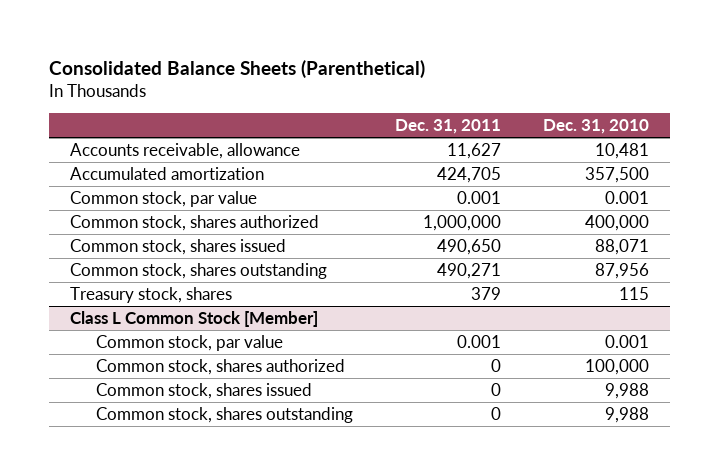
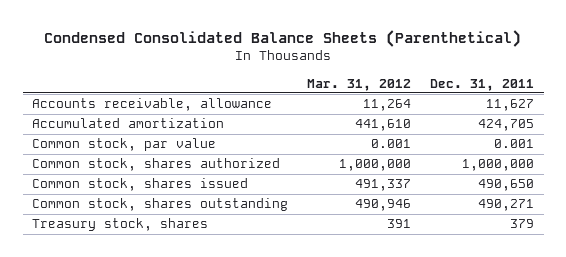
- Consolidated Balance Sheets (Parenthetical)
+ Condensed Consolidated Balance Sheets (Parenthetical)
- | Dec. 31, 2011 | Dec. 31, 2010
+ | Mar. 31, 2012 | Dec. 31, 2011
- Class L Common Stock [Member]
- Common stock, par value | 0.001 | 0.001
- Common stock, shares authorized | 0 | 100,000
- Common stock, shares issued | 0 | 9,988
- Common stock, shares outstanding | 0 | 9,988

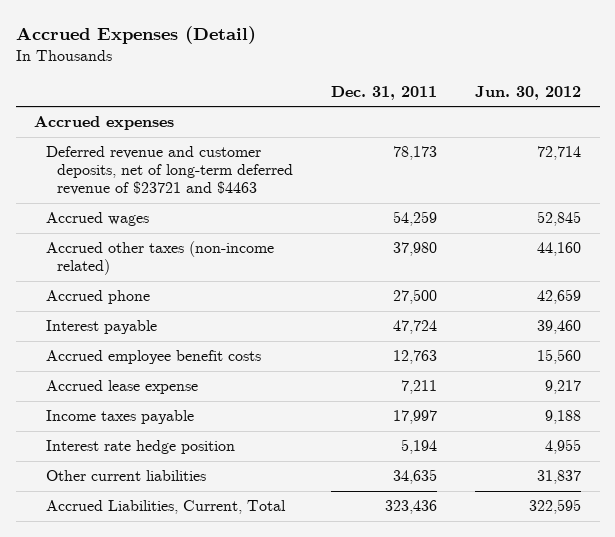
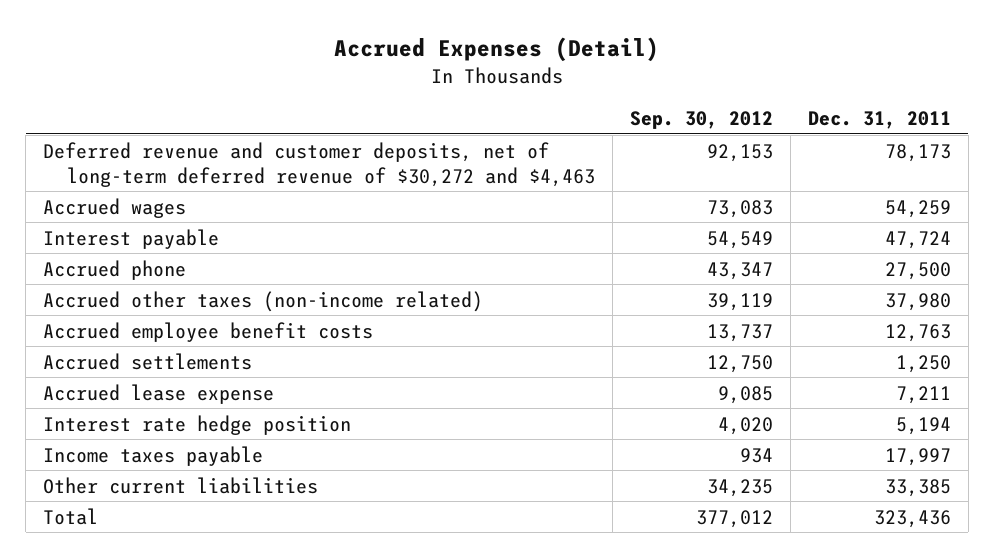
- | Dec. 31, 2011 | Jun. 30, 2012
+ | Sep. 30, 2012 | Dec. 31, 2011
- Accrued expenses
- Deferred revenue and customer deposits, net of long-term deferred revenue of $23721 and $4463 | 78,173 | 72,714
+ Deferred revenue and customer deposits, net of long-term deferred revenue of $30,272 and $4,463 | 92,153 | 78,173
moved down: Accrued phone | 43,347 | 27,500
moved down: Accrued other taxes (non-income related) | 39,119 | 37,980
+ Accrued settlements | 12,750 | 1,250
- Other current liabilities | 34,635 | 31,837
- Accrued Liabilities, Current, Total | 323,436 | 322,595
moved down: Income taxes payable | 934 | 17,997
+ Other current liabilities | 34,235 | 33,385
+ Total | 377,012 | 323,436

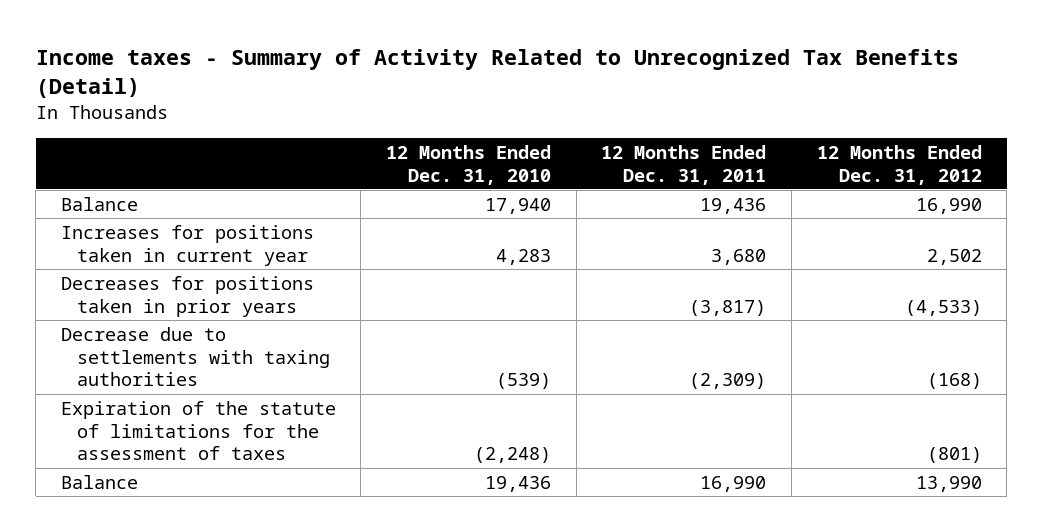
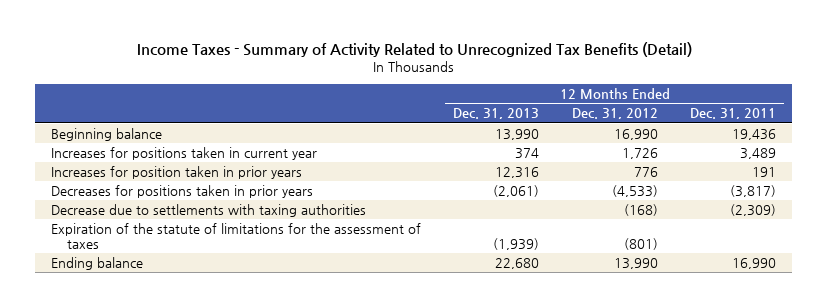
- Income taxes - Summary of Activity Related to Unrecognized Tax Benefits (Detail)
+ Income Taxes - Summary of Activity Related to Unrecognized Tax Benefits (Detail)
- | 12 Months Ended Dec. 31, 2010 | 12 Months Ended Dec. 31, 2011 | 12 Months Ended Dec. 31, 2012
+ | 12 Months Ended Dec. 31, 2013 | 12 Months Ended Dec. 31, 2012 | 12 Months Ended Dec. 31, 2011
- Balance | 17,940 | 19,436 | 16,990
- Increases for positions taken in current year | 4,283 | 3,680 | 2,502
+ Beginning balance | 13,990 | 16,990 | 19,436
+ Increases for positions taken in current year | 374 | 1,726 | 3,489
+ Increases for position taken in prior years | 12,316 | 776 | 191
- Balance | 19,436 | 16,990 | 13,990
+ Ending balance | 22,680 | 13,990 | 16,990

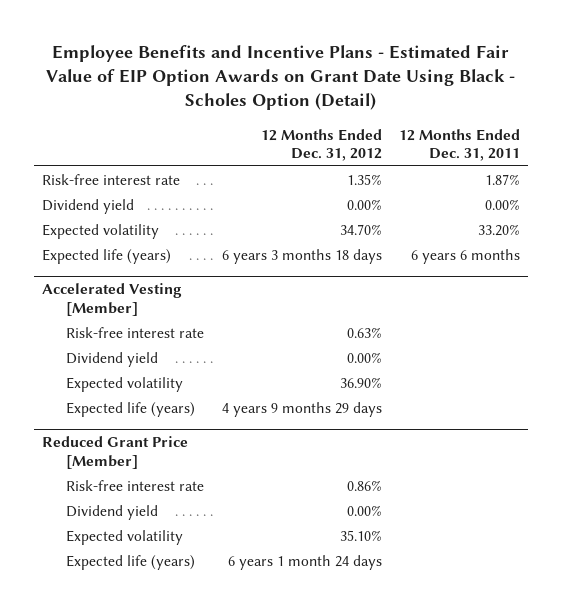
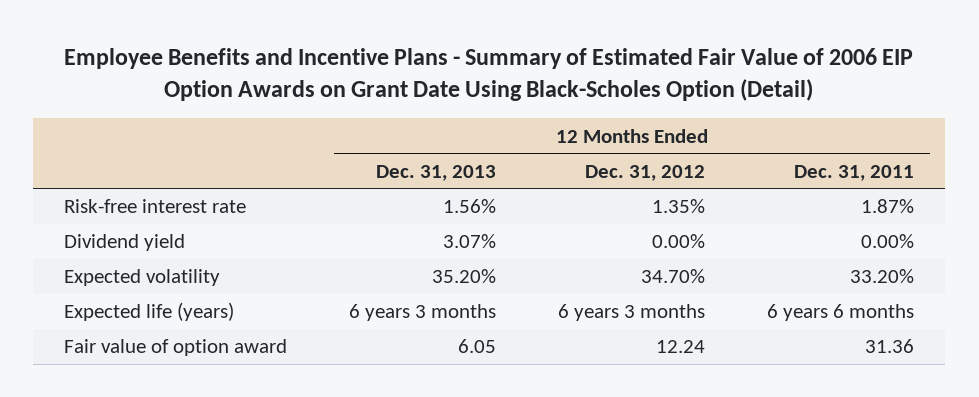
- Employee Benefits and Incentive Plans - Estimated Fair Value of EIP Option Awards on Grant Date Using Black - Scholes Option (Detail)
+ Employee Benefits and Incentive Plans - Summary of Estimated Fair Value of 2006 EIP Option Awards on Grant Date Using Black-Scholes Option (Detail)
- | 12 Months Ended Dec. 31, 2012 | 12 Months Ended Dec. 31, 2011
+ | 12 Months Ended Dec. 31, 2013 | 12 Months Ended Dec. 31, 2012 | 12 Months Ended Dec. 31, 2011
- Expected life (years) | 6 years 3 months 18 days | 6 years 6 months
- Accelerated Vesting [Member]
- Risk-free interest rate | 0.63% |
- Dividend yield | 0.00% |
- Expected volatility | 36.90% |
- Expected life (years) | 4 years 9 months 29 days |
- Reduced Grant Price [Member]
- Risk-free interest rate | 0.86% |
- Dividend yield | 0.00% |
- Expected volatility | 35.10% |
- Expected life (years) | 6 years 1 month 24 days |
+ Expected life (years) | 6 years 3 months | 6 years 3 months | 6 years 6 months
+ Fair value of option award | 6.05 | 12.24 | 31.36

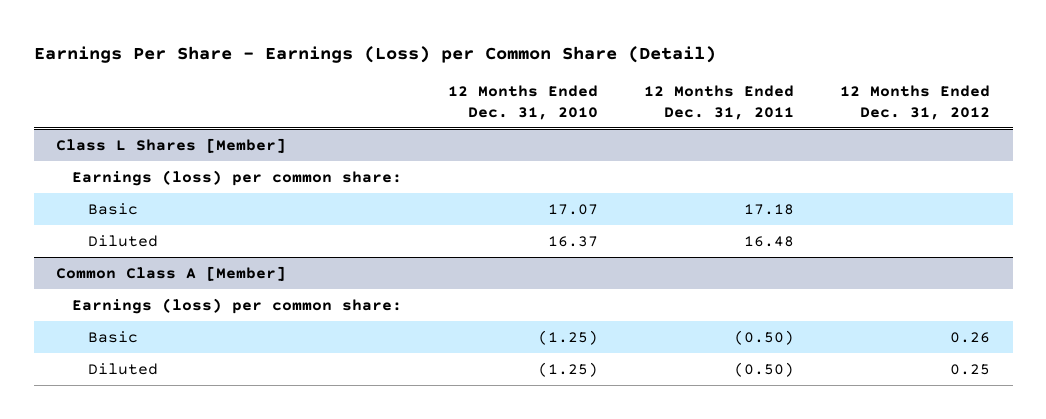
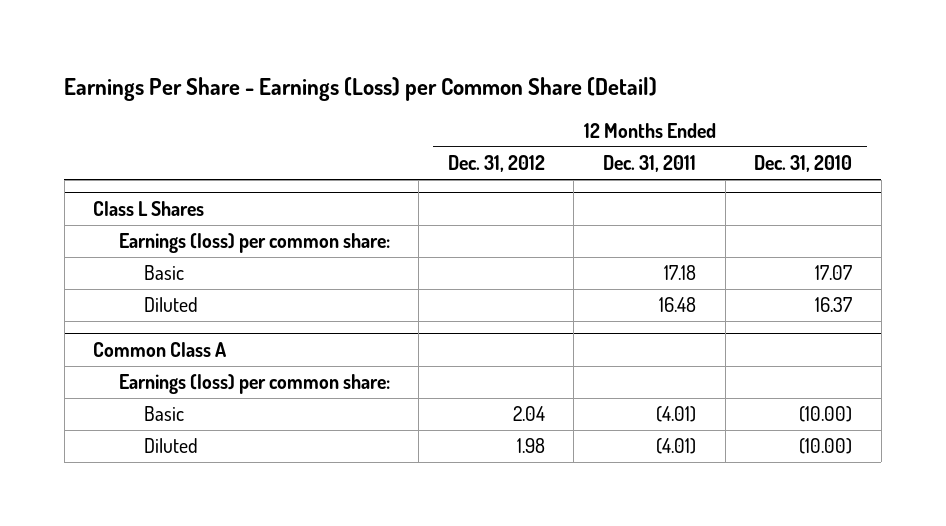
- | 12 Months Ended Dec. 31, 2010 | 12 Months Ended Dec. 31, 2011 | 12 Months Ended Dec. 31, 2012
+ | 12 Months Ended Dec. 31, 2012 | 12 Months Ended Dec. 31, 2011 | 12 Months Ended Dec. 31, 2010
- Class L Shares [Member]
+ Class L Shares
- Common Class A [Member]
+ Common Class A
- Basic | (1.25) | (0.50) | 0.26
- Diluted | (1.25) | (0.50) | 0.25
+ Basic | 2.04 | (4.01) | (10.00)
+ Diluted | 1.98 | (4.01) | (10.00)

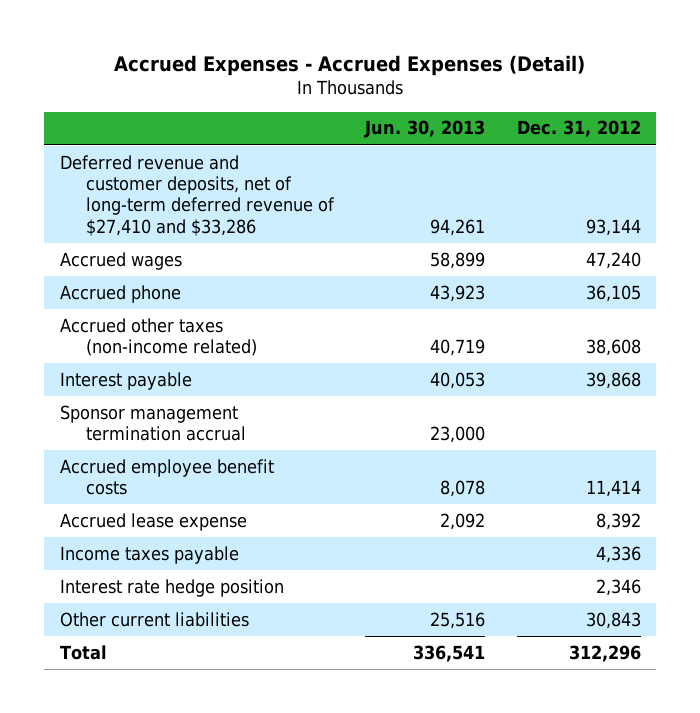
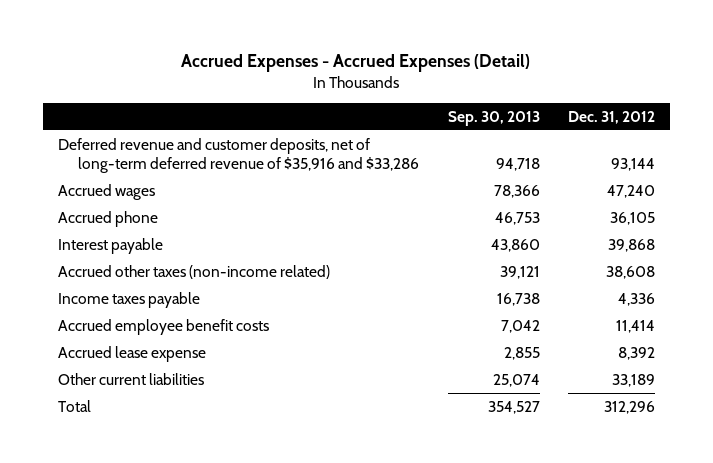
- | Jun. 30, 2013 | Dec. 31, 2012
+ | Sep. 30, 2013 | Dec. 31, 2012
- Deferred revenue and customer deposits, net of long-term deferred revenue of $27,410 and $33,286 | 94,261 | 93,144
+ Deferred revenue and customer deposits, net of long-term deferred revenue of $35,916 and $33,286 | 94,718 | 93,144
- Sponsor management termination accrual | 23,000 |
moved down: Accrued other taxes (non-income related) | 39,121 | 38,608
moved up: Income taxes payable | 16,738 | 4,336
- Interest rate hedge position | | 2,346
- Other current liabilities | 25,516 | 30,843
+ Other current liabilities | 25,074 | 33,189

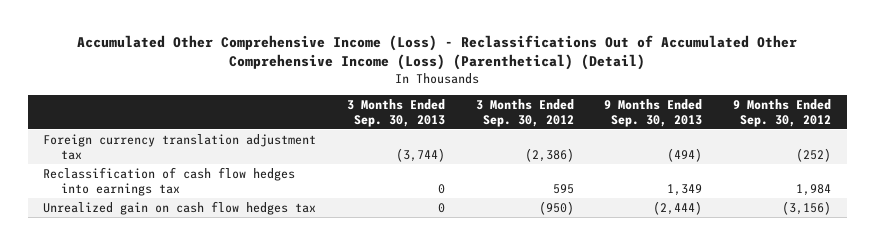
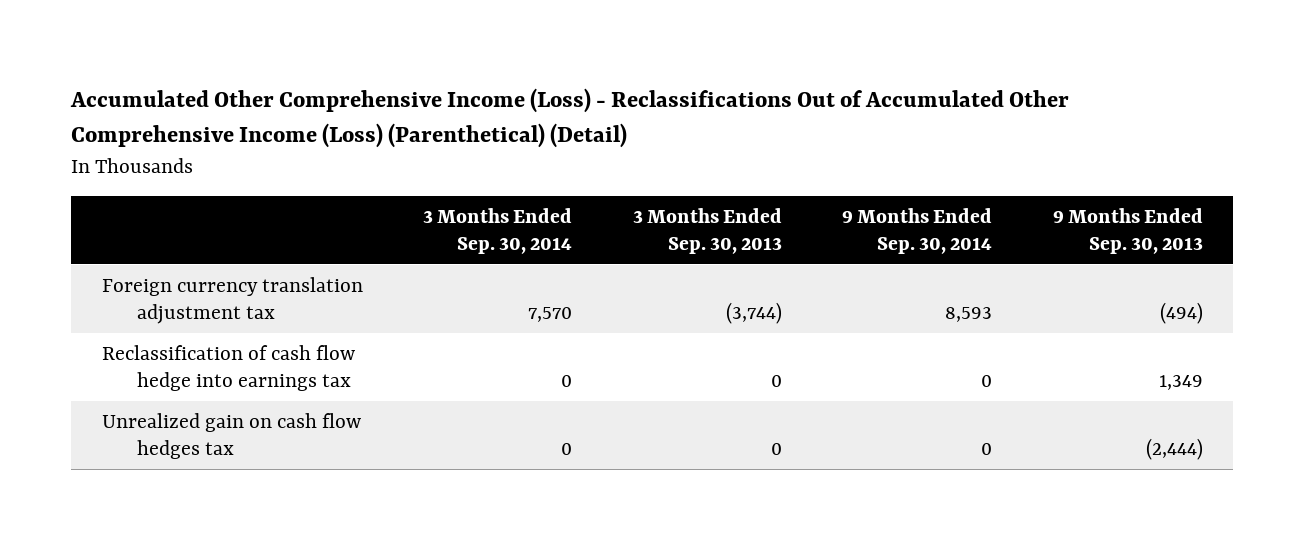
- | 3 Months Ended Sep. 30, 2013 | 3 Months Ended Sep. 30, 2012 | 9 Months Ended Sep. 30, 2013 | 9 Months Ended Sep. 30, 2012
+ | 3 Months Ended Sep. 30, 2014 | 3 Months Ended Sep. 30, 2013 | 9 Months Ended Sep. 30, 2014 | 9 Months Ended Sep. 30, 2013
- Reclassification of cash flow hedges into earnings tax | 0 | 595 | 1,349 | 1,984
+ Reclassification of cash flow hedge into earnings tax | 0 | 0 | 0 | 1,349

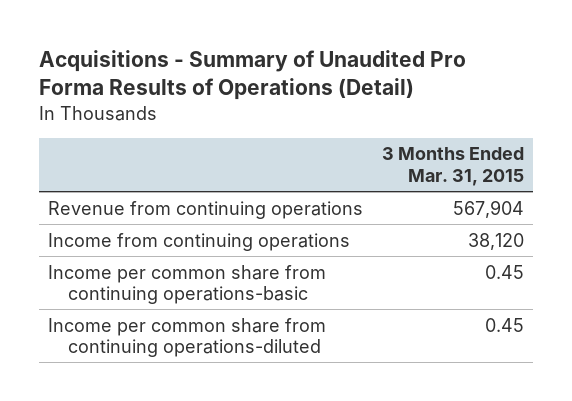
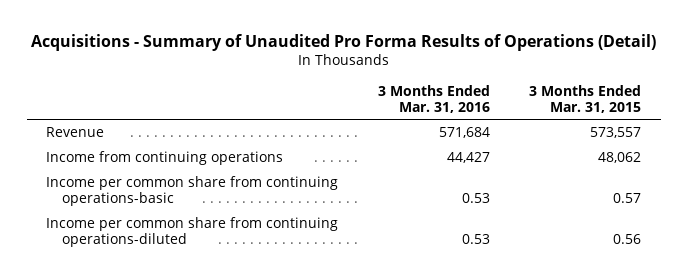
- | 3 Months Ended Mar. 31, 2015
+ | 3 Months Ended Mar. 31, 2016 | 3 Months Ended Mar. 31, 2015
- Revenue from continuing operations | 567,904
- Income from continuing operations | 38,120
- Income per common share from continuing operations-basic | 0.45
- Income per common share from continuing operations-diluted | 0.45
+ Revenue | 571,684 | 573,557
+ Income from continuing operations | 44,427 | 48,062
+ Income per common share from continuing operations-basic | 0.53 | 0.57
+ Income per common share from continuing operations-diluted | 0.53 | 0.56

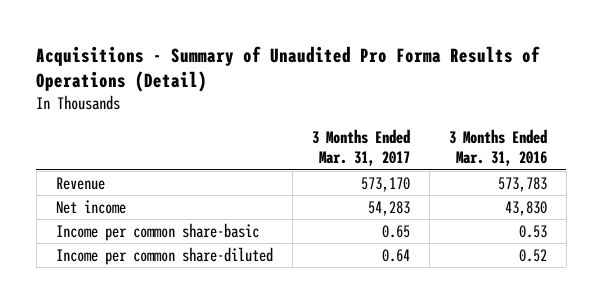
- | 3 Months Ended Mar. 31, 2016 | 3 Months Ended Mar. 31, 2015
+ | 3 Months Ended Mar. 31, 2017 | 3 Months Ended Mar. 31, 2016
- Revenue | 571,684 | 573,557
- Income from continuing operations | 44,427 | 48,062
- Income per common share from continuing operations-basic | 0.53 | 0.57
- Income per common share from continuing operations-diluted | 0.53 | 0.56
+ Revenue | 573,170 | 573,783
+ Net income | 54,283 | 43,830
+ Income per common share-basic | 0.65 | 0.53
+ Income per common share-diluted | 0.64 | 0.52

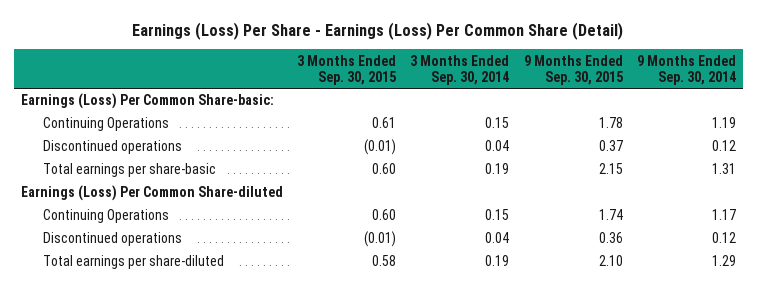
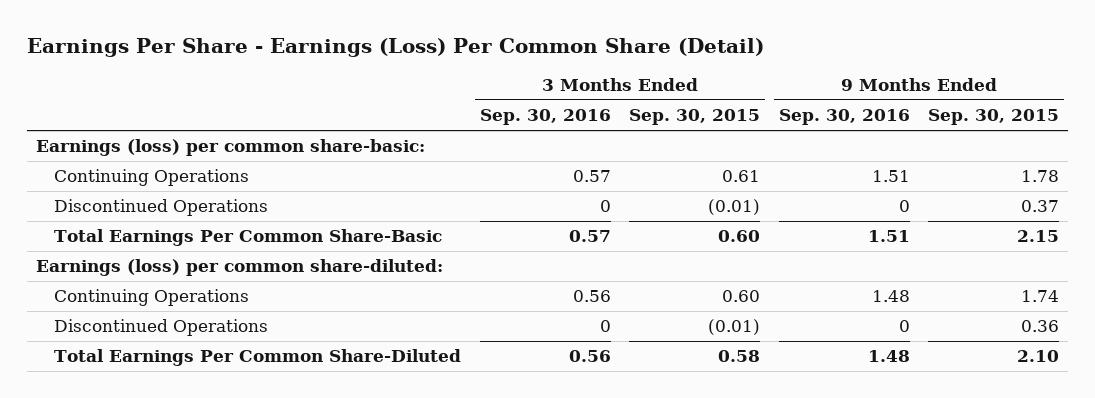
- Earnings (Loss) Per Share - Earnings (Loss) Per Common Share (Detail)
+ Earnings Per Share - Earnings (Loss) Per Common Share (Detail)
- | 3 Months Ended Sep. 30, 2015 | 3 Months Ended Sep. 30, 2014 | 9 Months Ended Sep. 30, 2015 | 9 Months Ended Sep. 30, 2014
+ | 3 Months Ended Sep. 30, 2016 | 3 Months Ended Sep. 30, 2015 | 9 Months Ended Sep. 30, 2016 | 9 Months Ended Sep. 30, 2015
- Earnings (Loss) Per Common Share-basic:
+ Earnings (loss) per common share-basic:
- Discontinued operations | (0.01) | 0.04 | 0.37 | 0.12
- Total earnings per share-basic | 0.60 | 0.19 | 2.15 | 1.31
- Earnings (Loss) Per Common Share-diluted
+ Discontinued Operations | 0 | (0.01) | 0 | 0.37
+ Total Earnings Per Common Share-Basic | 0.57 | 0.60 | 1.51 | 2.15
+ Earnings (loss) per common share-diluted:
- Discontinued operations | (0.01) | 0.04 | 0.36 | 0.12
- Total earnings per share-diluted | 0.58 | 0.19 | 2.10 | 1.29
+ Discontinued Operations | 0 | (0.01) | 0 | 0.36
+ Total Earnings Per Common Share-Diluted | 0.56 | 0.58 | 1.48 | 2.10

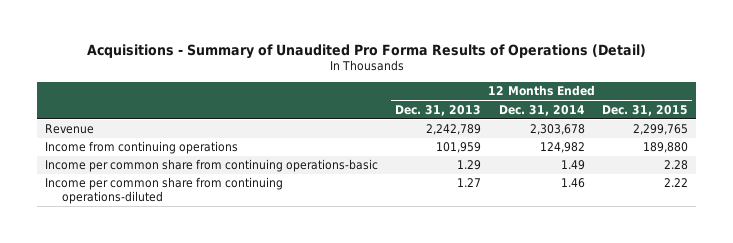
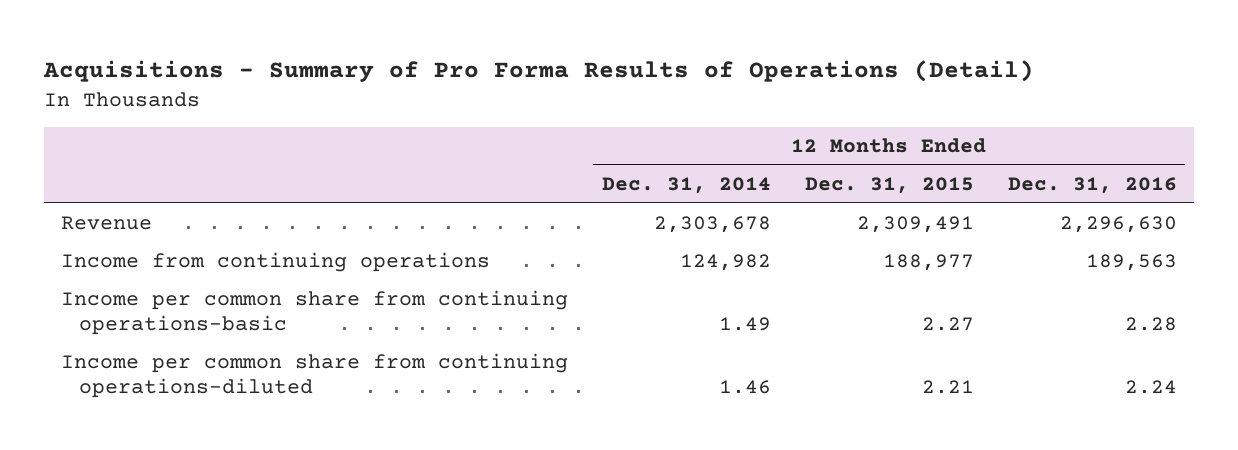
- Acquisitions - Summary of Unaudited Pro Forma Results of Operations (Detail)
+ Acquisitions - Summary of Pro Forma Results of Operations (Detail)
- | 12 Months Ended Dec. 31, 2013 | 12 Months Ended Dec. 31, 2014 | 12 Months Ended Dec. 31, 2015
+ | 12 Months Ended Dec. 31, 2014 | 12 Months Ended Dec. 31, 2015 | 12 Months Ended Dec. 31, 2016
- Revenue | 2,242,789 | 2,303,678 | 2,299,765
- Income from continuing operations | 101,959 | 124,982 | 189,880
- Income per common share from continuing operations-basic | 1.29 | 1.49 | 2.28
- Income per common share from continuing operations-diluted | 1.27 | 1.46 | 2.22
+ Revenue | 2,303,678 | 2,309,491 | 2,296,630
+ Income from continuing operations | 124,982 | 188,977 | 189,563
+ Income per common share from continuing operations-basic | 1.49 | 2.27 | 2.28
+ Income per common share from continuing operations-diluted | 1.46 | 2.21 | 2.24

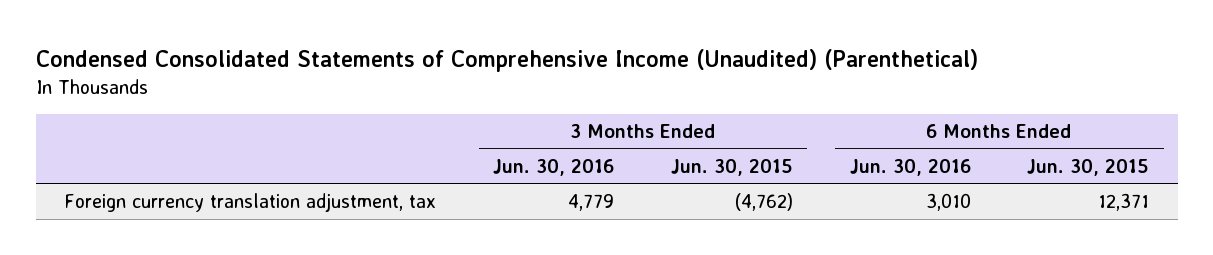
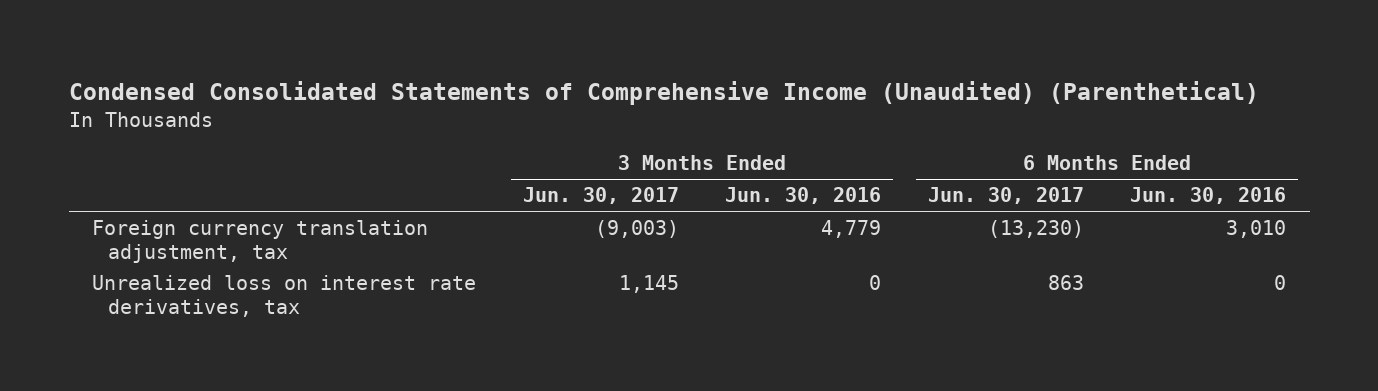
- | 3 Months Ended Jun. 30, 2016 | 3 Months Ended Jun. 30, 2015 | 6 Months Ended Jun. 30, 2016 | 6 Months Ended Jun. 30, 2015
+ | 3 Months Ended Jun. 30, 2017 | 3 Months Ended Jun. 30, 2016 | 6 Months Ended Jun. 30, 2017 | 6 Months Ended Jun. 30, 2016
+ Unrealized loss on interest rate derivatives, tax | 1,145 | 0 | 863 | 0

